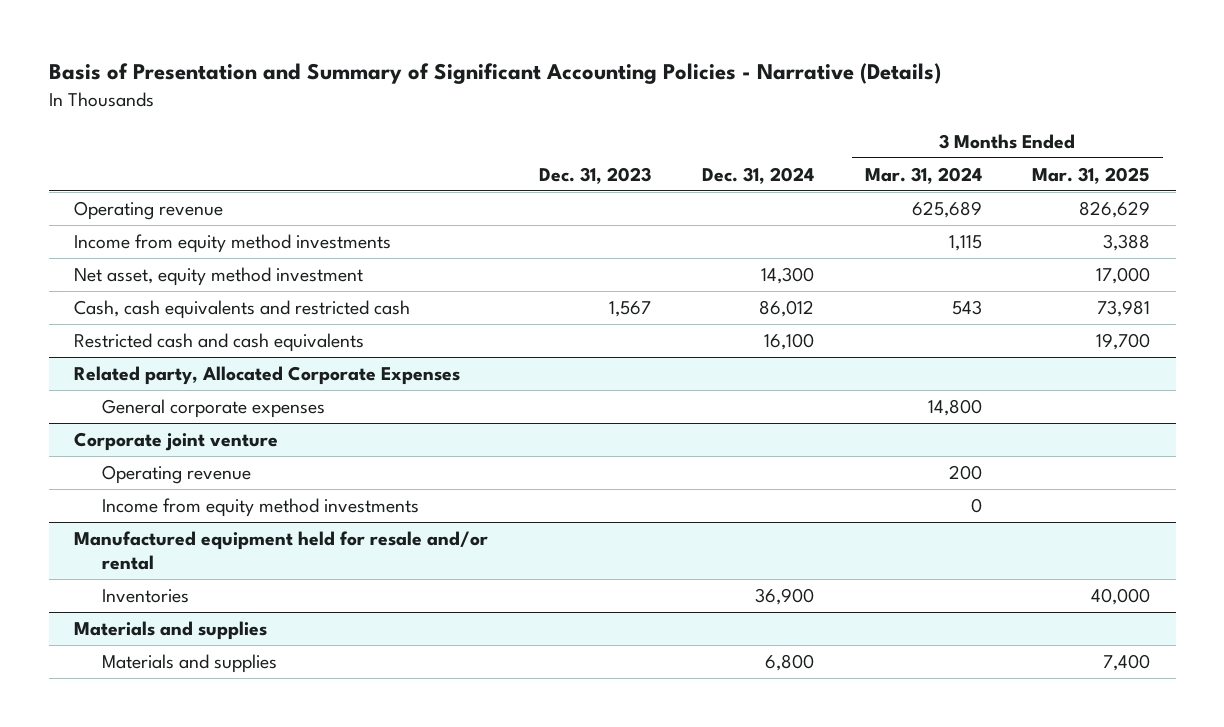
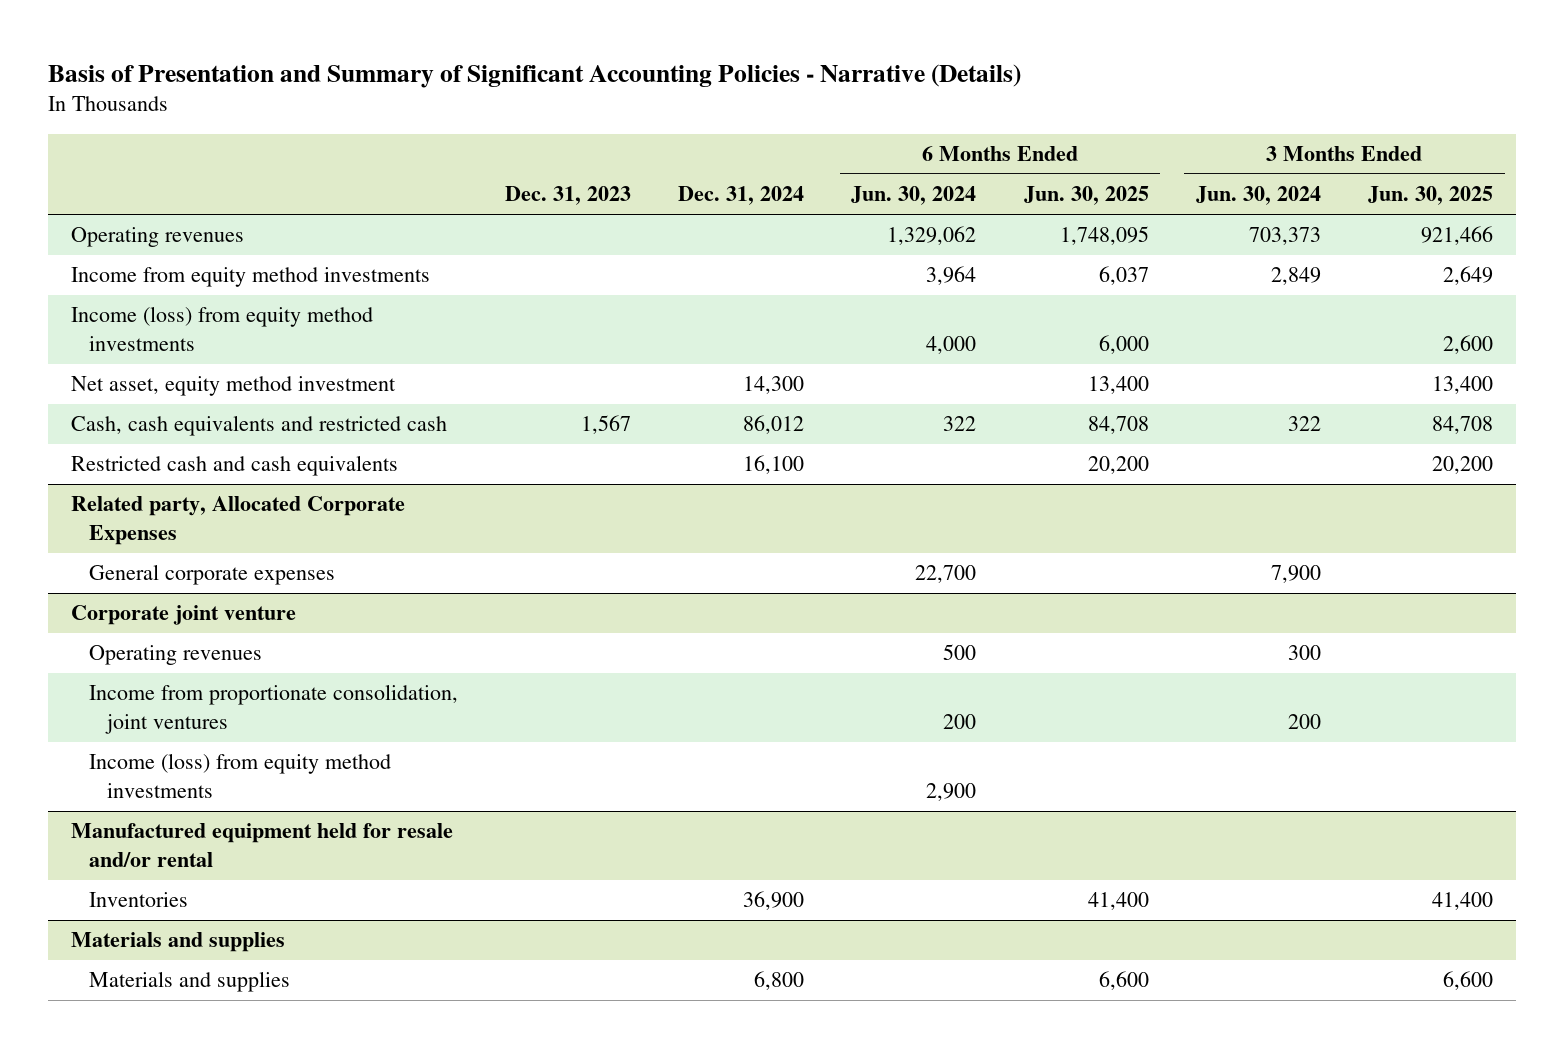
- | Dec. 31, 2023 | Dec. 31, 2024 | 3 Months Ended Mar. 31, 2024 | 3 Months Ended Mar. 31, 2025
+ | Dec. 31, 2023 | Dec. 31, 2024 | 6 Months Ended Jun. 30, 2024 | 6 Months Ended Jun. 30, 2025 | 3 Months Ended Jun. 30, 2024 | 3 Months Ended Jun. 30, 2025
- Operating revenue | | | 625,689 | 826,629
+ Operating revenues | | | 1,329,062 | 1,748,095 | 703,373 | 921,466
+ Income (loss) from equity method investments | | | 4,000 | 6,000 | | 2,600
@ Corporate joint venture
- Operating revenue | | | 200 |
- Income from equity method investments | | | 0 |
+ Operating revenues | | | 500 | | 300 |
+ Income from proportionate consolidation, joint ventures | | | 200 | | 200 |
+ Income (loss) from equity method investments | | | 2,900 | | |

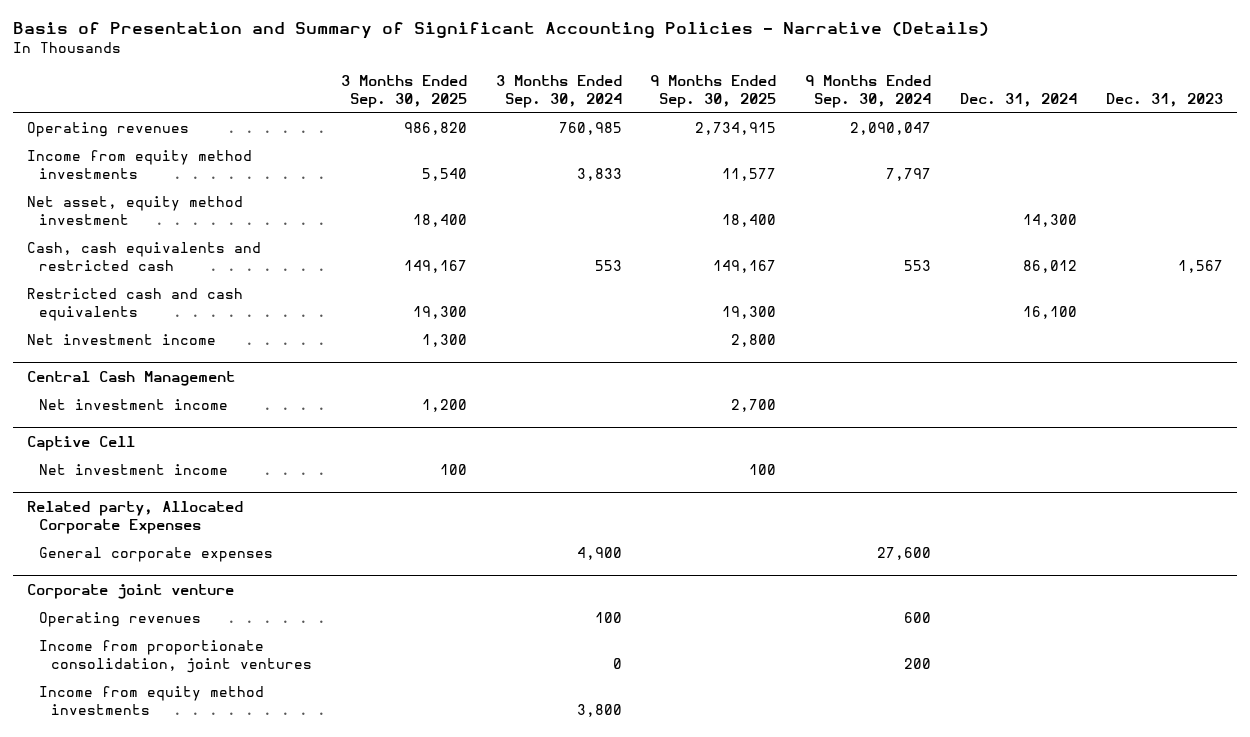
- | Dec. 31, 2023 | Dec. 31, 2024 | 6 Months Ended Jun. 30, 2024 | 6 Months Ended Jun. 30, 2025 | 3 Months Ended Jun. 30, 2024 | 3 Months Ended Jun. 30, 2025
+ | 3 Months Ended Sep. 30, 2025 | 3 Months Ended Sep. 30, 2024 | 9 Months Ended Sep. 30, 2025 | 9 Months Ended Sep. 30, 2024 | Dec. 31, 2024 | Dec. 31, 2023
- Income (loss) from equity method investments | | | 4,000 | 6,000 | | 2,600
+ Net investment income | 1,300 | | 2,800 | | |
+ Central Cash Management
+ Net investment income | 1,200 | | 2,700 | | |
+ Captive Cell
+ Net investment income | 100 | | 100 | | |
@ Corporate joint venture
- Income (loss) from equity method investments | | | 2,900 | | |
- Manufactured equipment held for resale and/or rental
- Inventories | | 36,900 | | 41,400 | | 41,400
- Materials and supplies
- Materials and supplies | | 6,800 | | 6,600 | | 6,600
@ Corporate joint venture
+ Income from equity method investments | | 3,800 | | | |

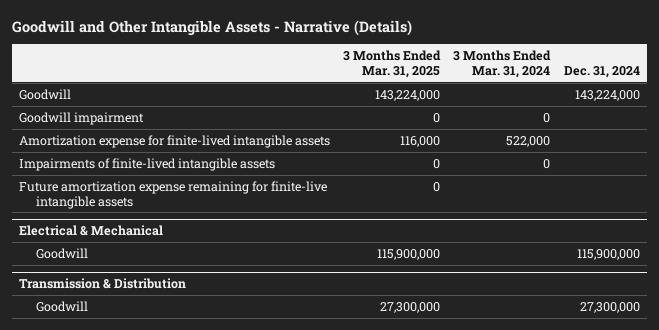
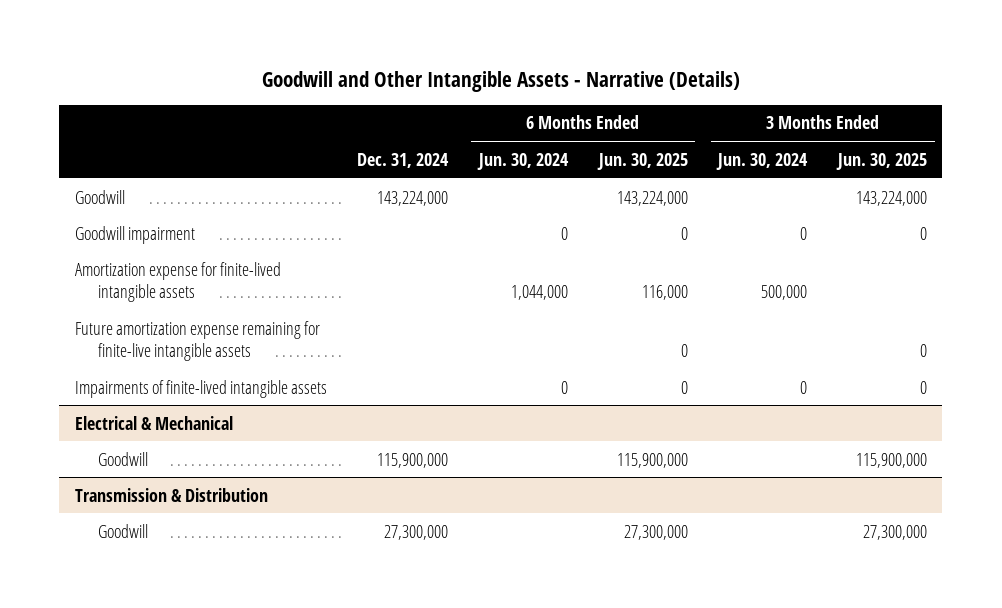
- | 3 Months Ended Mar. 31, 2025 | 3 Months Ended Mar. 31, 2024 | Dec. 31, 2024
+ | Dec. 31, 2024 | 6 Months Ended Jun. 30, 2024 | 6 Months Ended Jun. 30, 2025 | 3 Months Ended Jun. 30, 2024 | 3 Months Ended Jun. 30, 2025
moved down: Impairments of finite-lived intangible assets | | 0 | 0 | 0 | 0

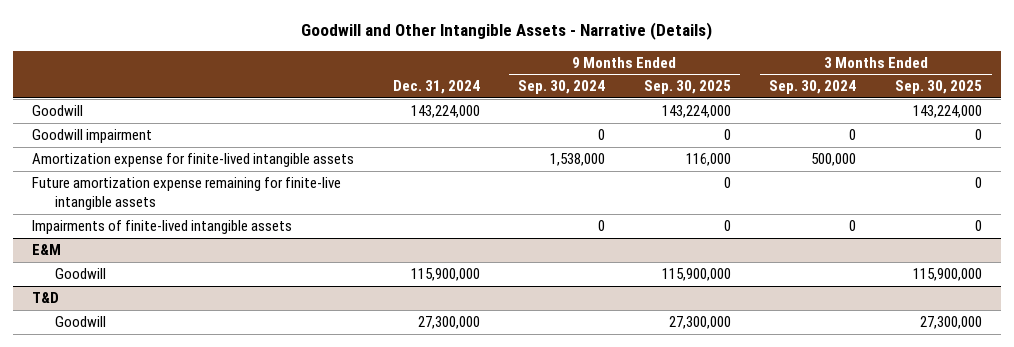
- | Dec. 31, 2024 | 6 Months Ended Jun. 30, 2024 | 6 Months Ended Jun. 30, 2025 | 3 Months Ended Jun. 30, 2024 | 3 Months Ended Jun. 30, 2025
+ | Dec. 31, 2024 | 9 Months Ended Sep. 30, 2024 | 9 Months Ended Sep. 30, 2025 | 3 Months Ended Sep. 30, 2024 | 3 Months Ended Sep. 30, 2025
- Electrical & Mechanical
+ E&M
- Transmission & Distribution
+ T&D

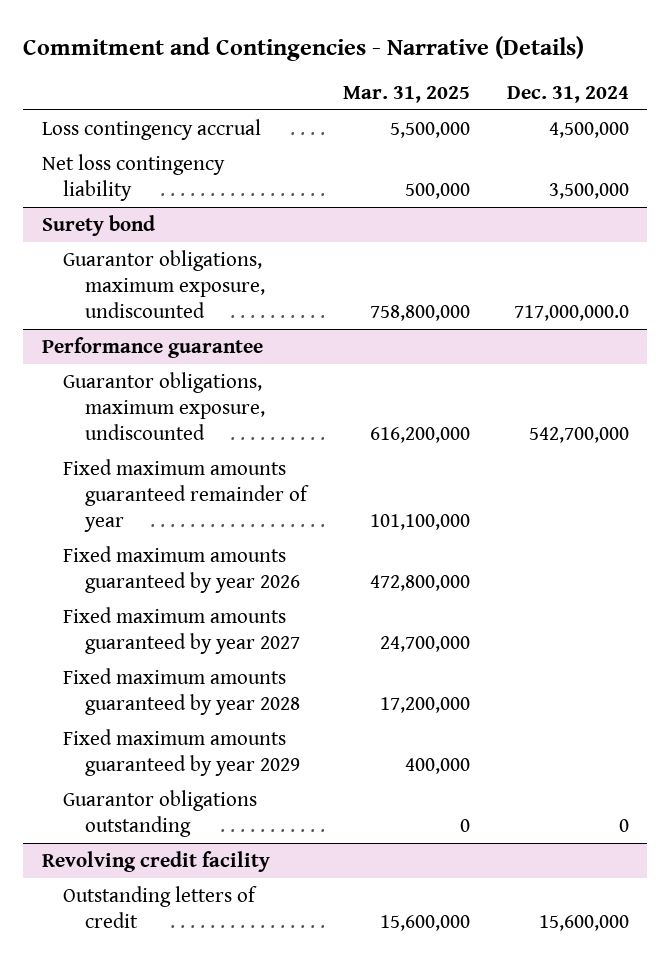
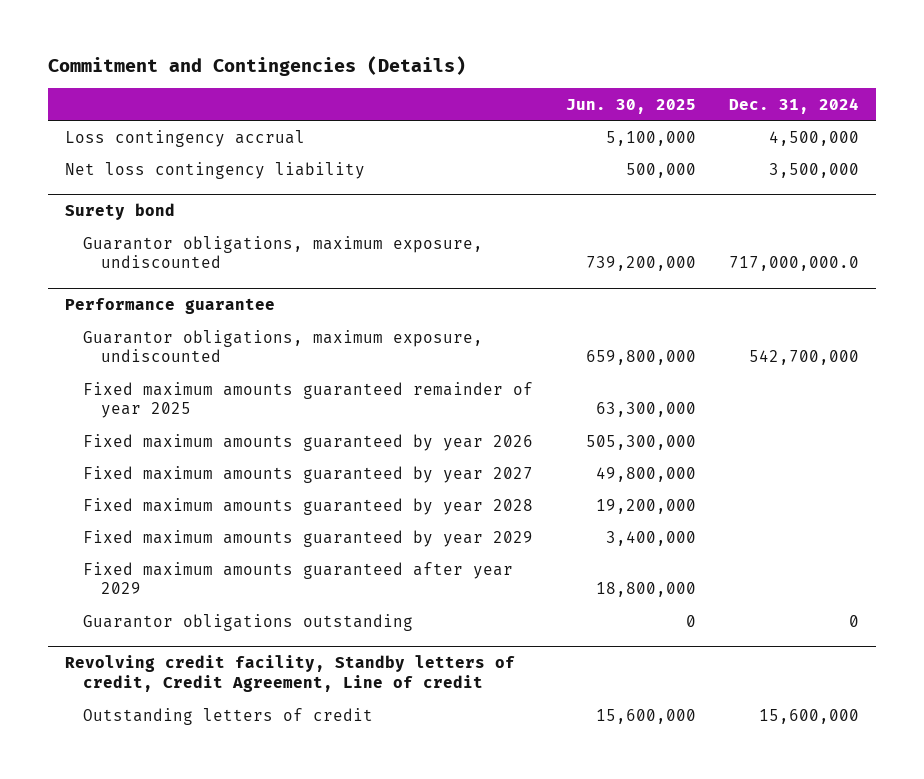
- Commitment and Contingencies - Narrative (Details)
+ Commitment and Contingencies (Details)
- | Mar. 31, 2025 | Dec. 31, 2024
+ | Jun. 30, 2025 | Dec. 31, 2024
@ Performance guarantee
- Fixed maximum amounts guaranteed remainder of year | 101,100,000 |
+ Fixed maximum amounts guaranteed remainder of year 2025 | 63,300,000 |
+ Fixed maximum amounts guaranteed after year 2029 | 18,800,000 |
- Revolving credit facility
+ Revolving credit facility, Standby letters of credit, Credit Agreement, Line of credit

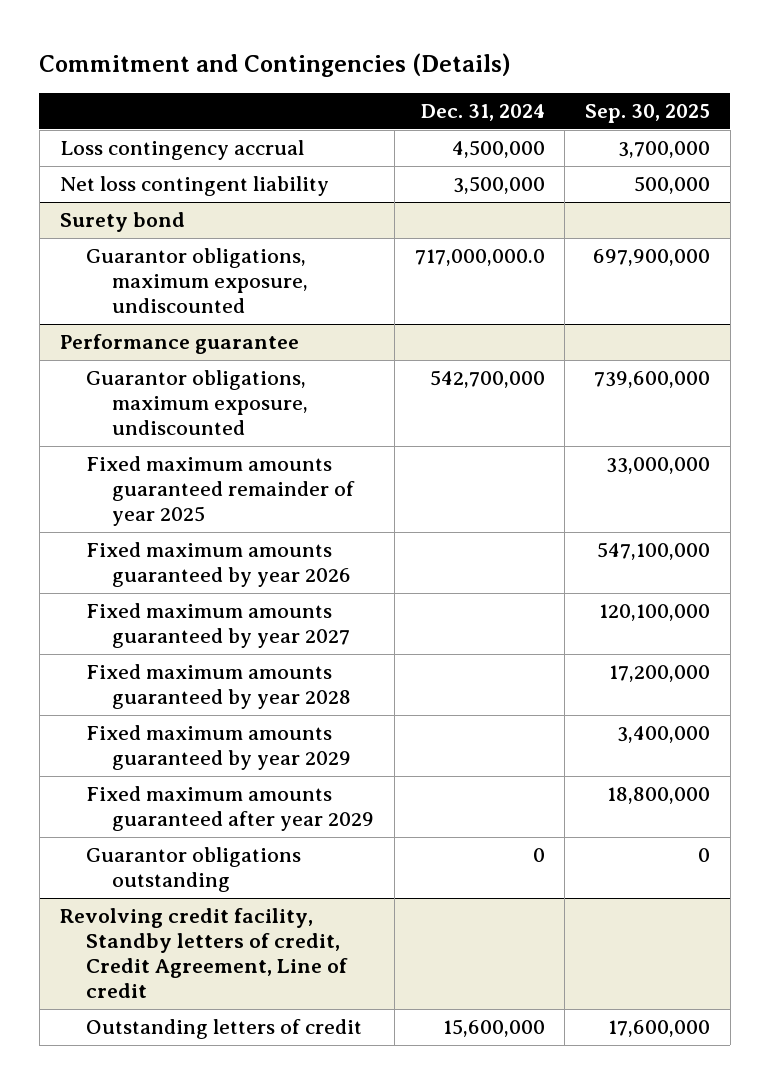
- | Jun. 30, 2025 | Dec. 31, 2024
+ | Dec. 31, 2024 | Sep. 30, 2025
- Net loss contingency liability | 500,000 | 3,500,000
+ Net loss contingent liability | 3,500,000 | 500,000

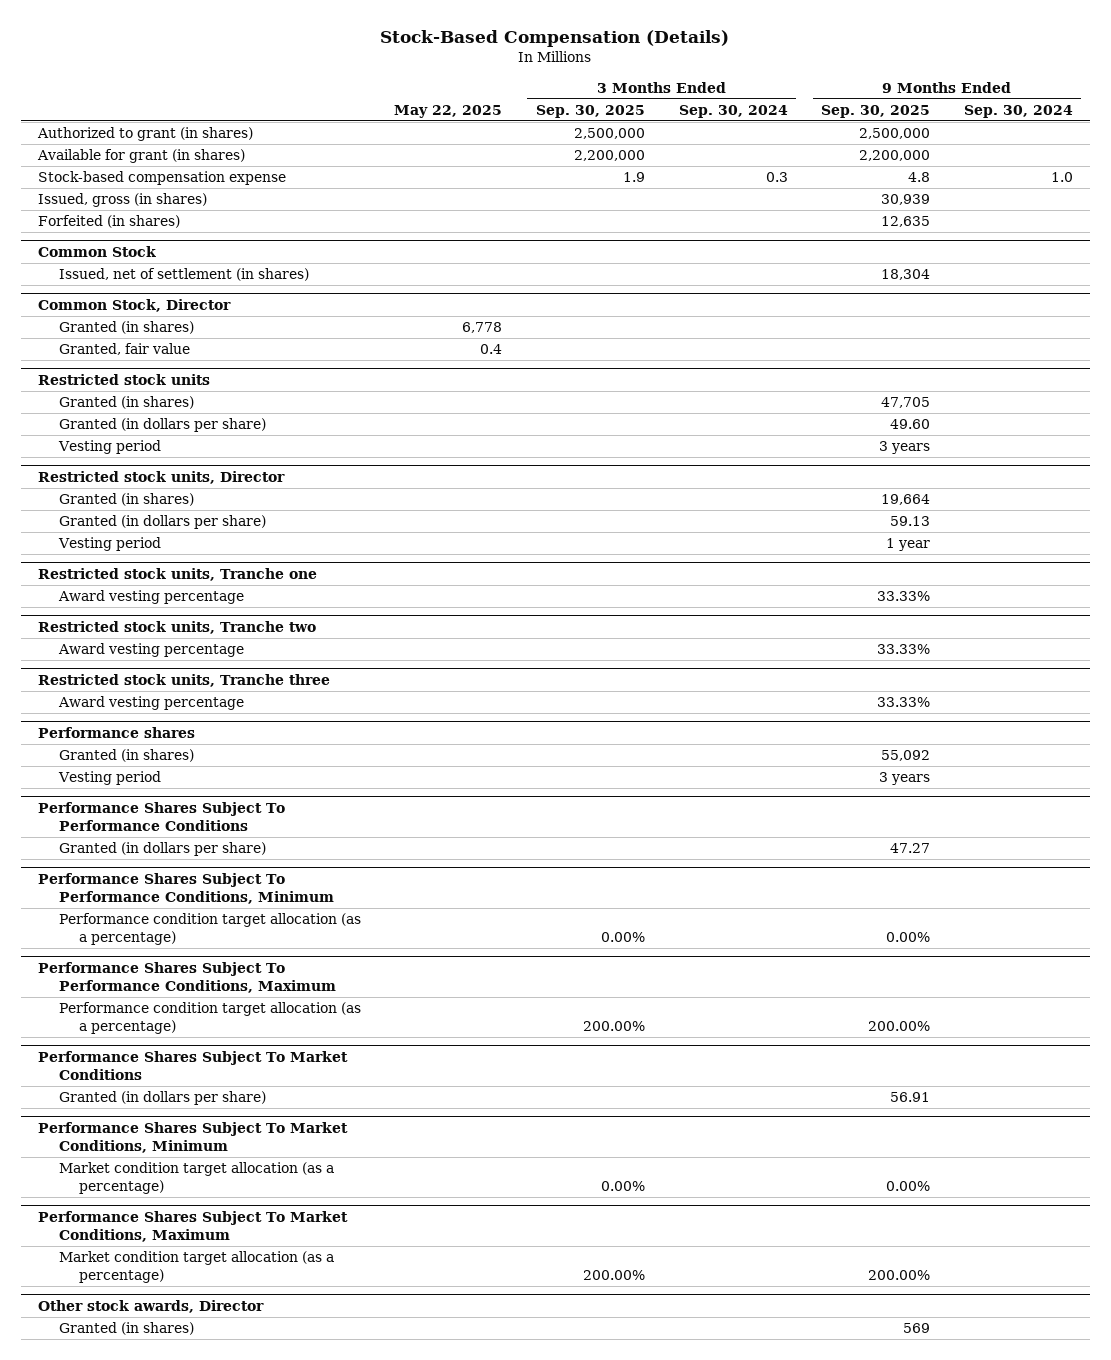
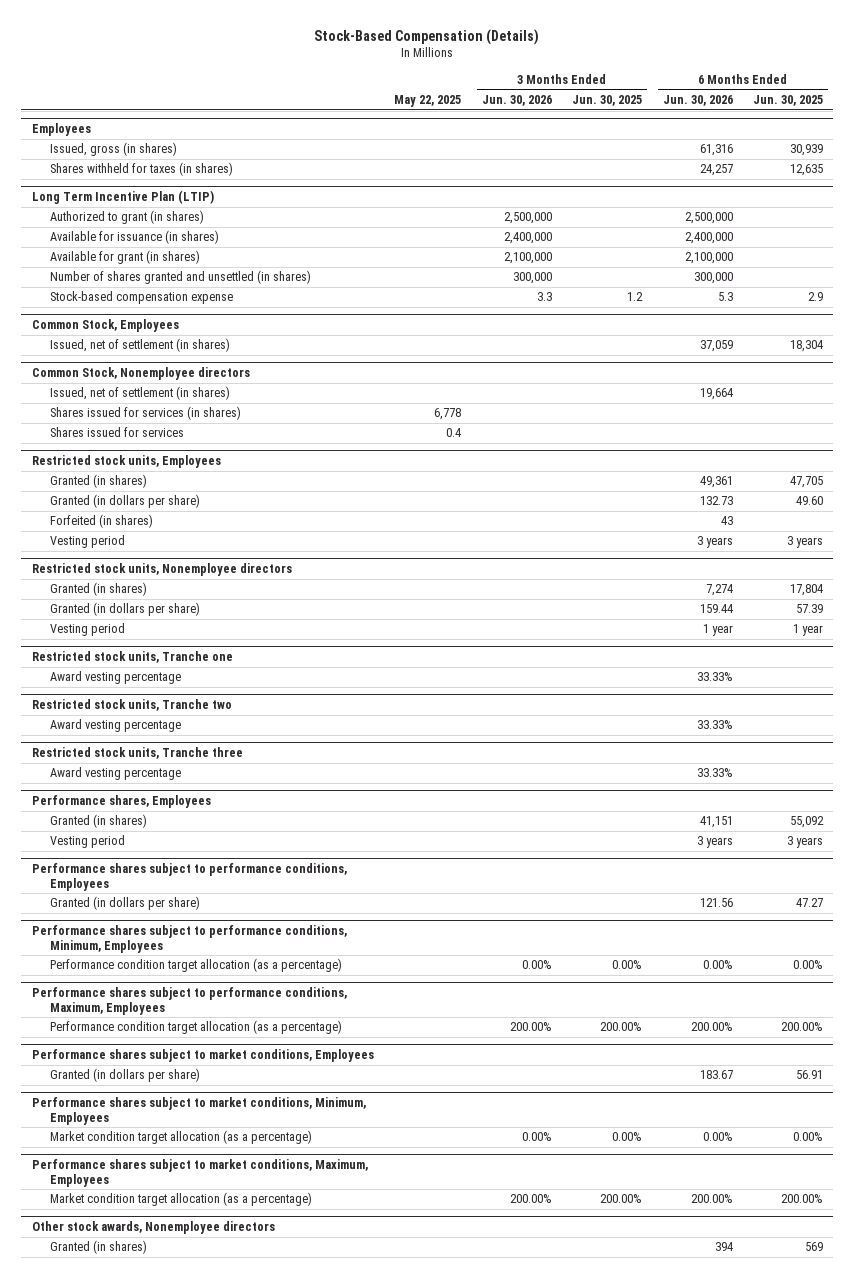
- | May 22, 2025 | 3 Months Ended Sep. 30, 2025 | 3 Months Ended Sep. 30, 2024 | 9 Months Ended Sep. 30, 2025 | 9 Months Ended Sep. 30, 2024
+ | May 22, 2025 | 3 Months Ended Jun. 30, 2026 | 3 Months Ended Jun. 30, 2025 | 6 Months Ended Jun. 30, 2026 | 6 Months Ended Jun. 30, 2025
- Authorized to grant (in shares) | | 2,500,000 | | 2,500,000 |
- Available for grant (in shares) | | 2,200,000 | | 2,200,000 |
- Stock-based compensation expense | | 1.9 | 0.3 | 4.8 | 1.0
- Issued, gross (in shares) | | | | 30,939 |
- Forfeited (in shares) | | | | 12,635 |
- Common Stock
+ Employees
+ Issued, gross (in shares) | | | | 61,316 | 30,939
+ Shares withheld for taxes (in shares) | | | | 24,257 | 12,635
+ Long Term Incentive Plan (LTIP)
+ Authorized to grant (in shares) | | 2,500,000 | | 2,500,000 |
+ Available for issuance (in shares) | | 2,400,000 | | 2,400,000 |
+ Available for grant (in shares) | | 2,100,000 | | 2,100,000 |
+ Number of shares granted and unsettled (in shares) | | 300,000 | | 300,000 |
+ Stock-based compensation expense | | 3.3 | 1.2 | 5.3 | 2.9
+ Common Stock, Employees
- Common Stock, Director
- Granted (in shares) | 6,778 | | | |
- Granted, fair value | 0.4 | | | |
- Restricted stock units
+ Common Stock, Nonemployee directors
+ Issued, net of settlement (in shares) | | | | 19,664 |
+ Shares issued for services (in shares) | 6,778 | | | |
+ Shares issued for services | 0.4 | | | |
+ Restricted stock units, Employees
+ Forfeited (in shares) | | | | 43 |
- Restricted stock units, Director
+ Restricted stock units, Nonemployee directors
- Performance shares
+ Performance shares, Employees
- Performance Shares Subject To Performance Conditions
+ Performance shares subject to performance conditions, Employees
- Performance Shares Subject To Performance Conditions, Minimum
+ Performance shares subject to performance conditions, Minimum, Employees
- Performance Shares Subject To Performance Conditions, Maximum
+ Performance shares subject to performance conditions, Maximum, Employees
- Performance Shares Subject To Market Conditions
+ Performance shares subject to market conditions, Employees
- Performance Shares Subject To Market Conditions, Minimum
+ Performance shares subject to market conditions, Minimum, Employees
- Performance Shares Subject To Market Conditions, Maximum
+ Performance shares subject to market conditions, Maximum, Employees
- Other stock awards, Director
+ Other stock awards, Nonemployee directors

